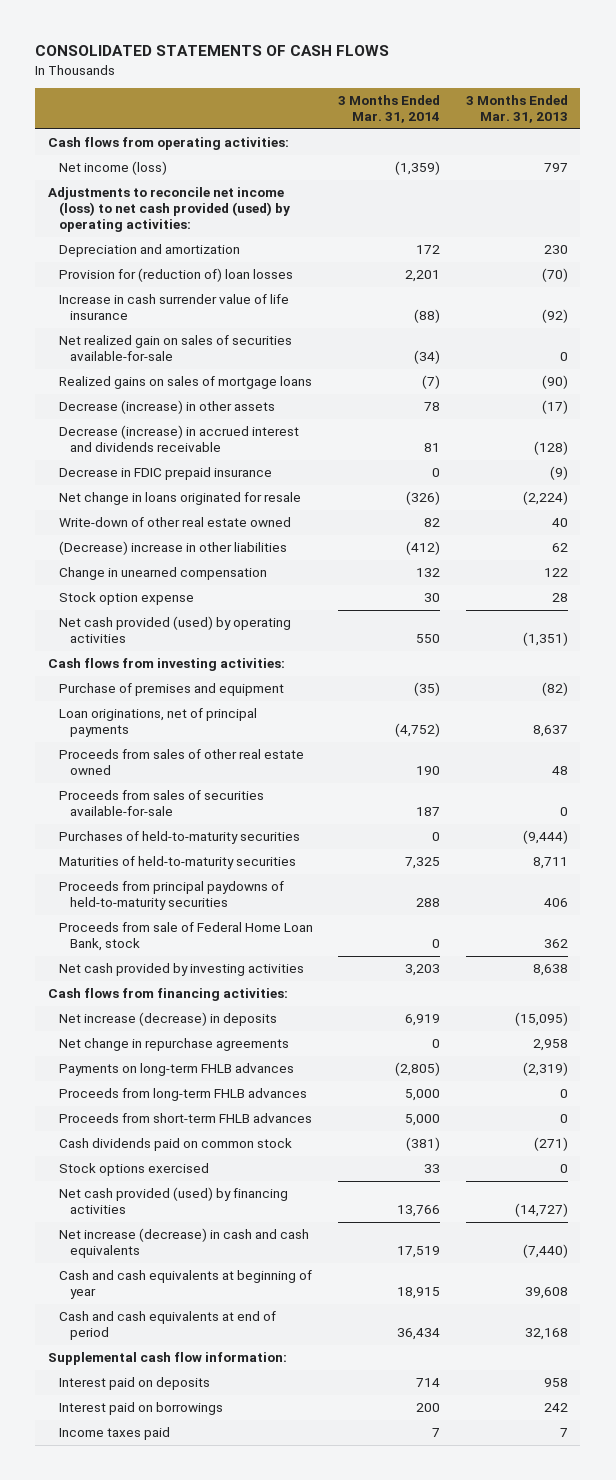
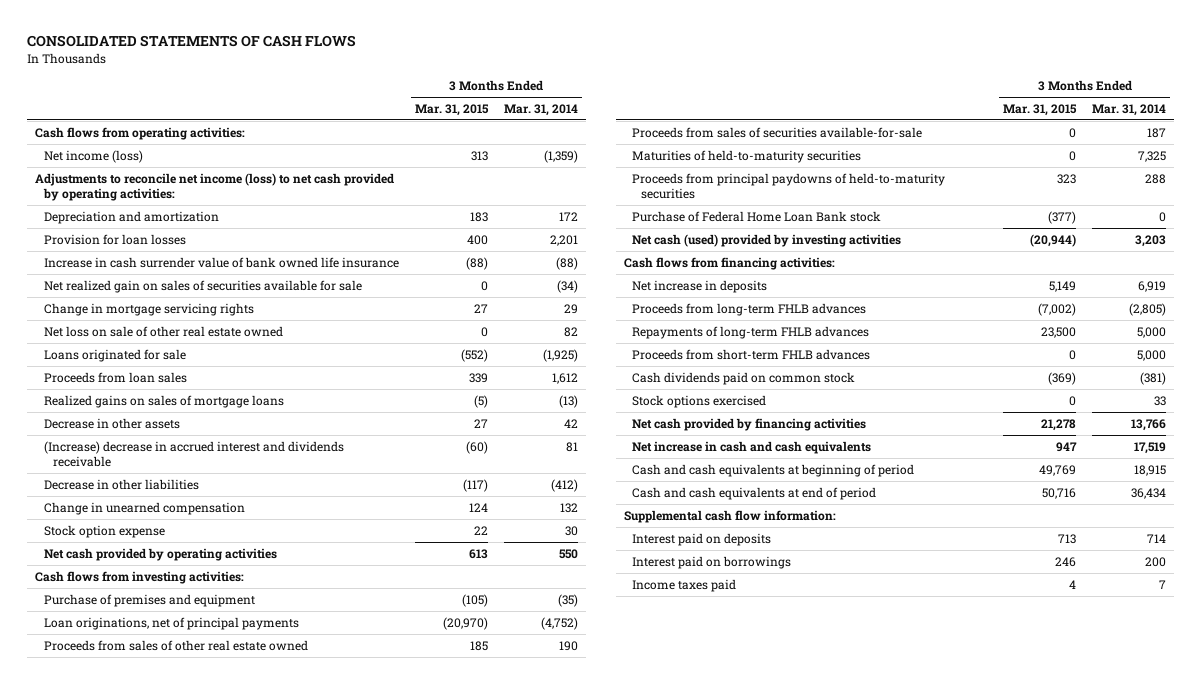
- | 3 Months Ended Mar. 31, 2014 | 3 Months Ended Mar. 31, 2013
+ | 3 Months Ended Mar. 31, 2015 | 3 Months Ended Mar. 31, 2014
- Adjustments to reconcile net income (loss) to net cash provided (used) by operating activities:
+ Adjustments to reconcile net income (loss) to net cash provided by operating activities:
- Provision for (reduction of) loan losses | 2,201 | (70)
- Increase in cash surrender value of life insurance | (88) | (92)
- Net realized gain on sales of securities available-for-sale | (34) | 0
- Realized gains on sales of mortgage loans | (7) | (90)
- Decrease (increase) in other assets | 78 | (17)
- Decrease (increase) in accrued interest and dividends receivable | 81 | (128)
- Decrease in FDIC prepaid insurance | 0 | (9)
- Net change in loans originated for resale | (326) | (2,224)
- Write-down of other real estate owned | 82 | 40
- (Decrease) increase in other liabilities | (412) | 62
+ Provision for loan losses | 400 | 2,201
+ Increase in cash surrender value of bank owned life insurance | (88) | (88)
+ Net realized gain on sales of securities available for sale | 0 | (34)
+ Change in mortgage servicing rights | 27 | 29
+ Net loss on sale of other real estate owned | 0 | 82
+ Loans originated for sale | (552) | (1,925)
+ Proceeds from loan sales | 339 | 1,612
+ Realized gains on sales of mortgage loans | (5) | (13)
+ Decrease in other assets | 27 | 42
+ (Increase) decrease in accrued interest and dividends receivable | (60) | 81
+ Decrease in other liabilities | (117) | (412)
- Net cash provided (used) by operating activities | 550 | (1,351)
+ Net cash provided by operating activities | 613 | 550
- Purchases of held-to-maturity securities | 0 | (9,444)
- Proceeds from sale of Federal Home Loan Bank, stock | 0 | 362
- Net cash provided by investing activities | 3,203 | 8,638
+ Purchase of Federal Home Loan Bank stock | (377) | 0
+ Net cash (used) provided by investing activities | (20,944) | 3,203
- Net increase (decrease) in deposits | 6,919 | (15,095)
- Net change in repurchase agreements | 0 | 2,958
- Payments on long-term FHLB advances | (2,805) | (2,319)
- Proceeds from long-term FHLB advances | 5,000 | 0
+ Net increase in deposits | 5,149 | 6,919
+ Proceeds from long-term FHLB advances | (7,002) | (2,805)
+ Repayments of long-term FHLB advances | 23,500 | 5,000
- Net cash provided (used) by financing activities | 13,766 | (14,727)
- Net increase (decrease) in cash and cash equivalents | 17,519 | (7,440)
- Cash and cash equivalents at beginning of year | 18,915 | 39,608
+ Net cash provided by financing activities | 21,278 | 13,766
+ Net increase in cash and cash equivalents | 947 | 17,519
+ Cash and cash equivalents at beginning of period | 49,769 | 18,915

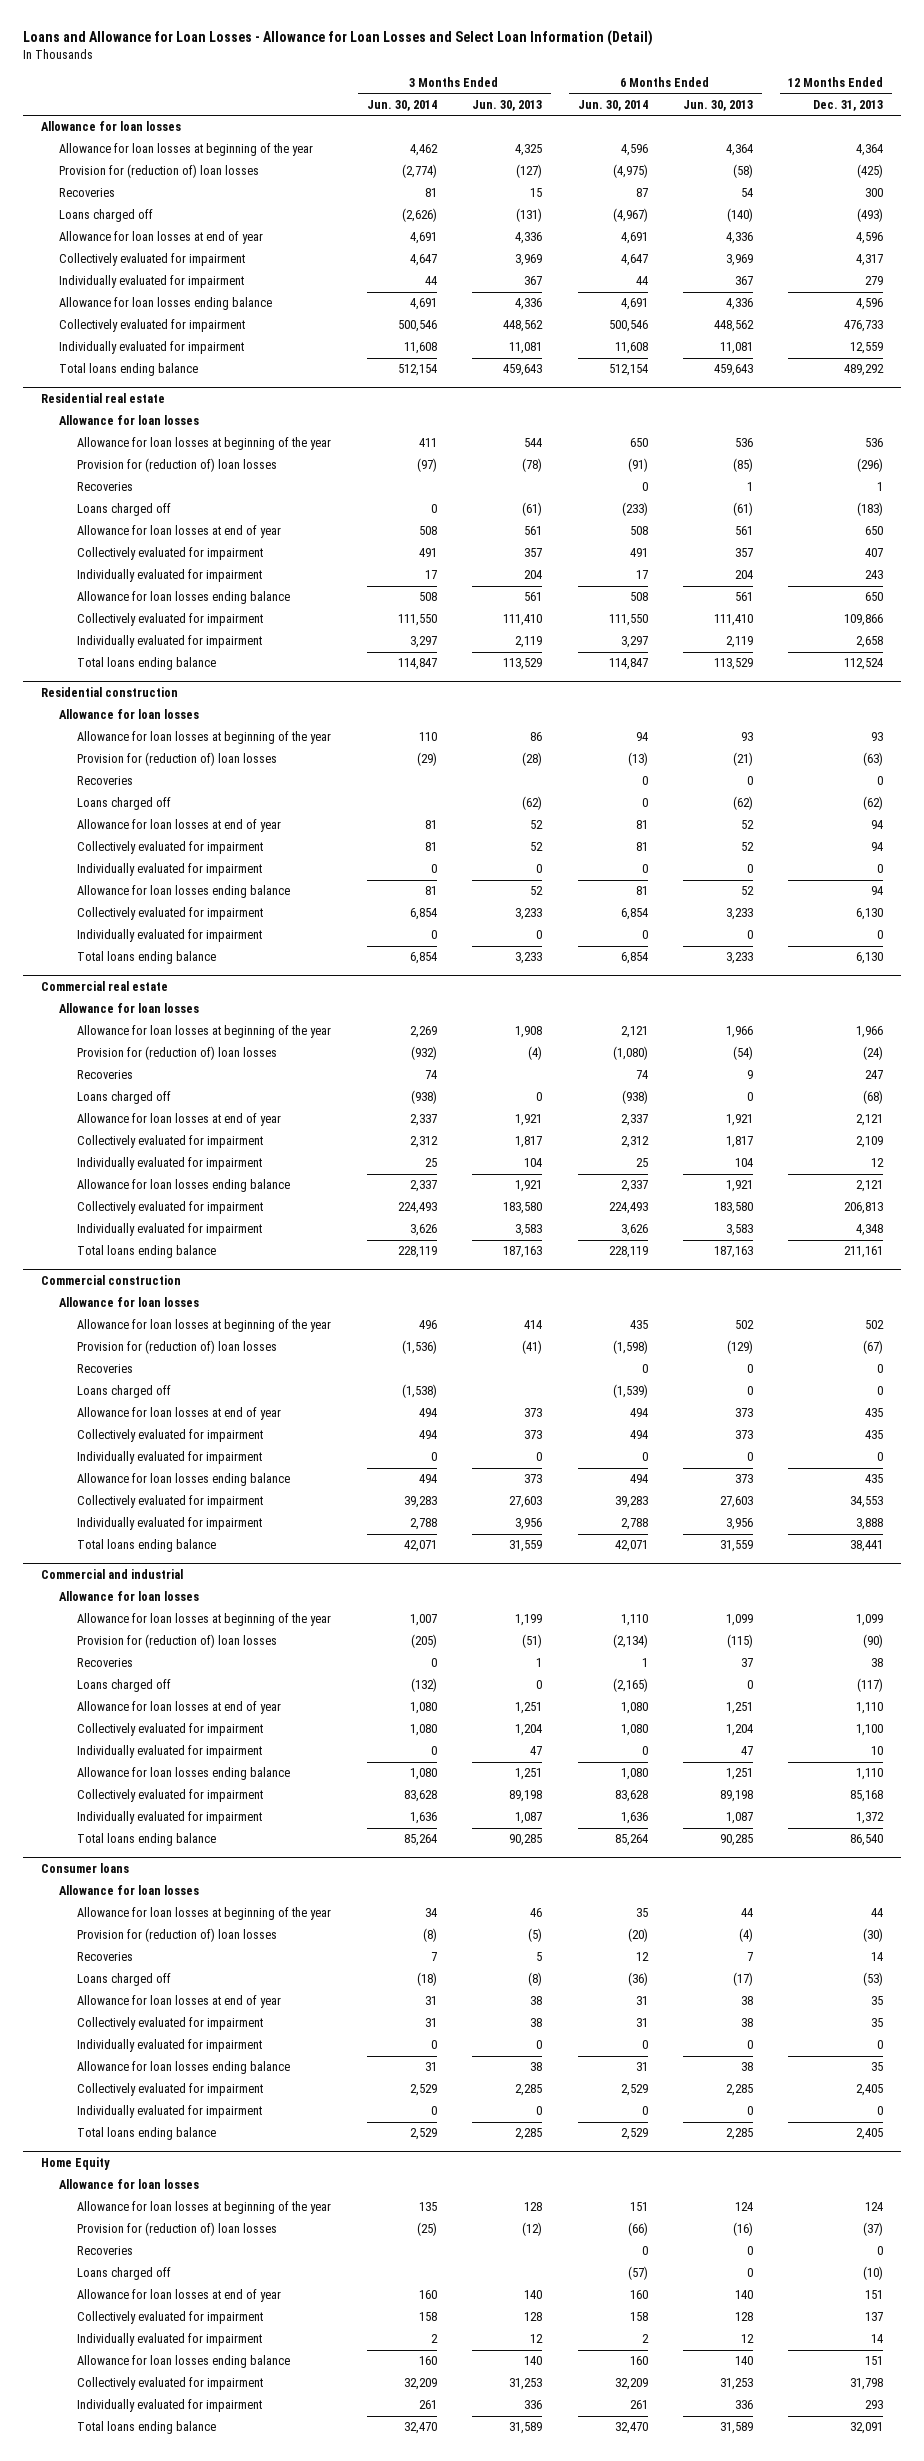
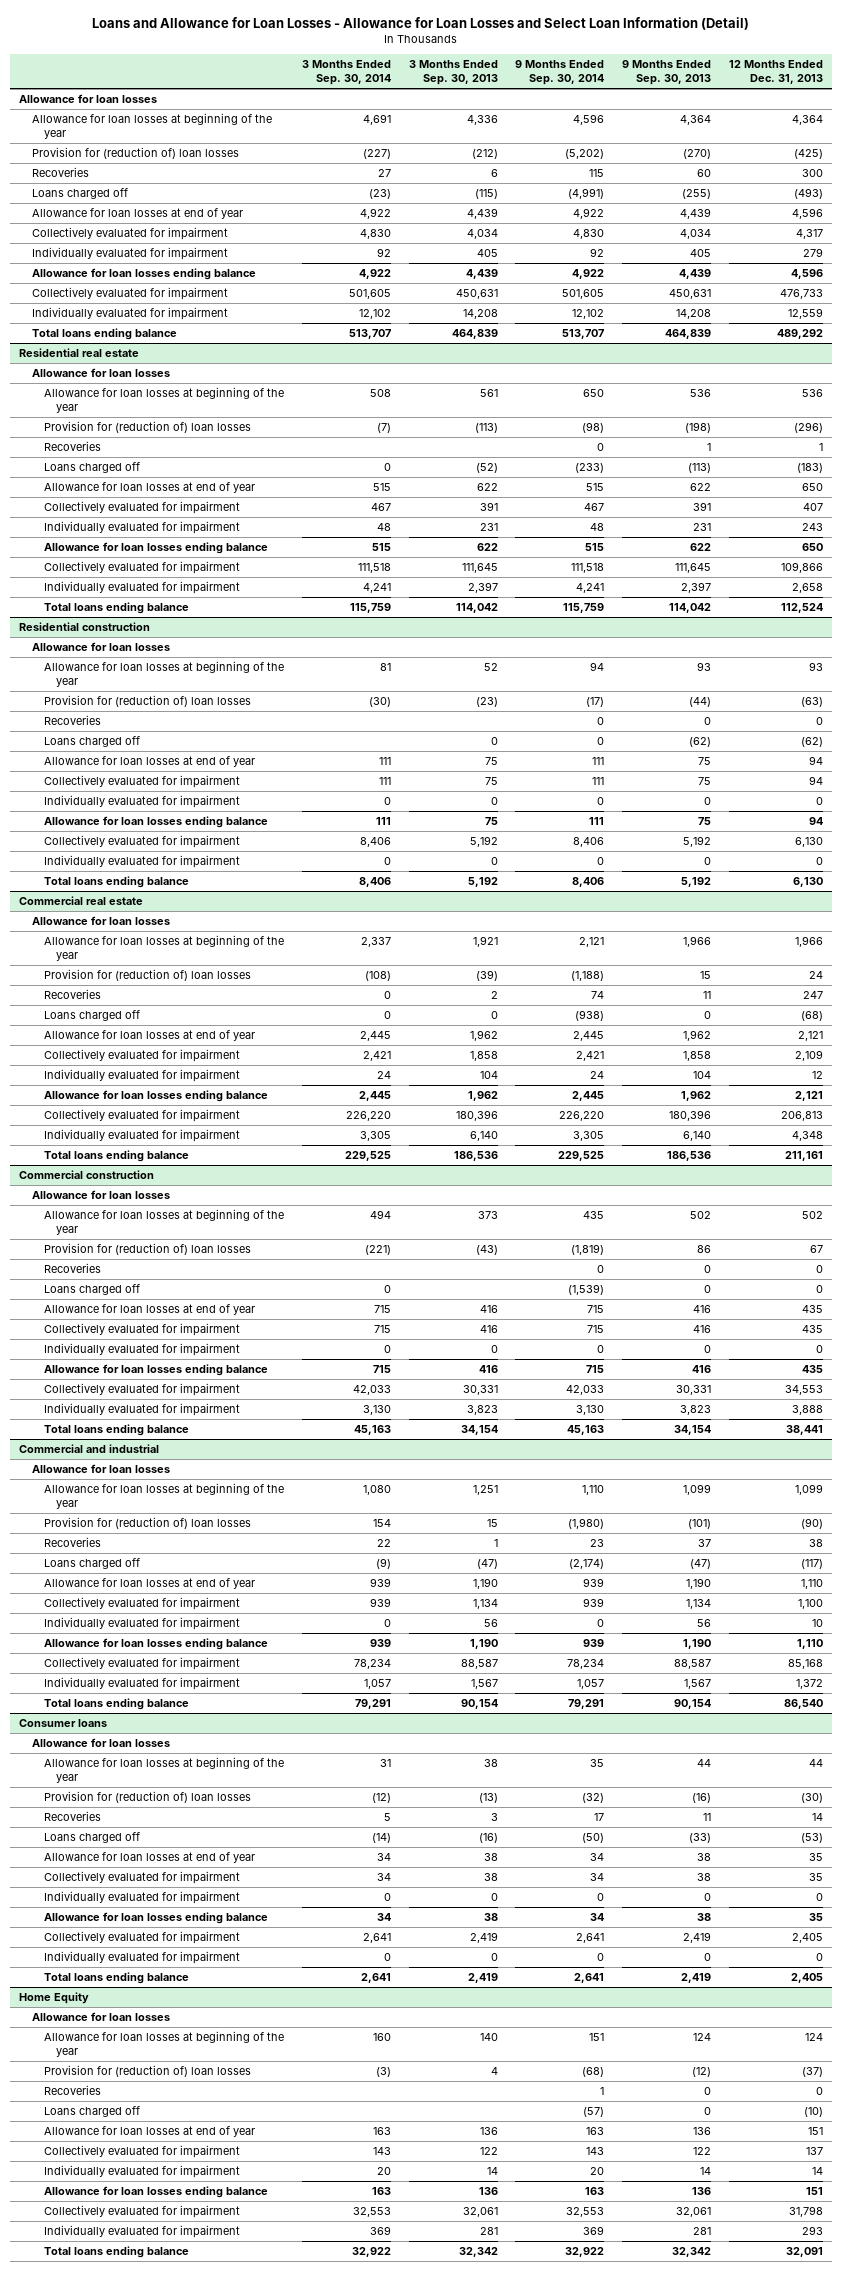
- | 3 Months Ended Jun. 30, 2014 | 3 Months Ended Jun. 30, 2013 | 6 Months Ended Jun. 30, 2014 | 6 Months Ended Jun. 30, 2013 | 12 Months Ended Dec. 31, 2013
+ | 3 Months Ended Sep. 30, 2014 | 3 Months Ended Sep. 30, 2013 | 9 Months Ended Sep. 30, 2014 | 9 Months Ended Sep. 30, 2013 | 12 Months Ended Dec. 31, 2013
@ Commercial real estate
- Provision for (reduction of) loan losses | (932) | (4) | (1,080) | (54) | (24)
+ Provision for (reduction of) loan losses | (108) | (39) | (1,188) | 15 | 24
@ Commercial construction
- Provision for (reduction of) loan losses | (1,536) | (41) | (1,598) | (129) | (67)
+ Provision for (reduction of) loan losses | (221) | (43) | (1,819) | 86 | 67

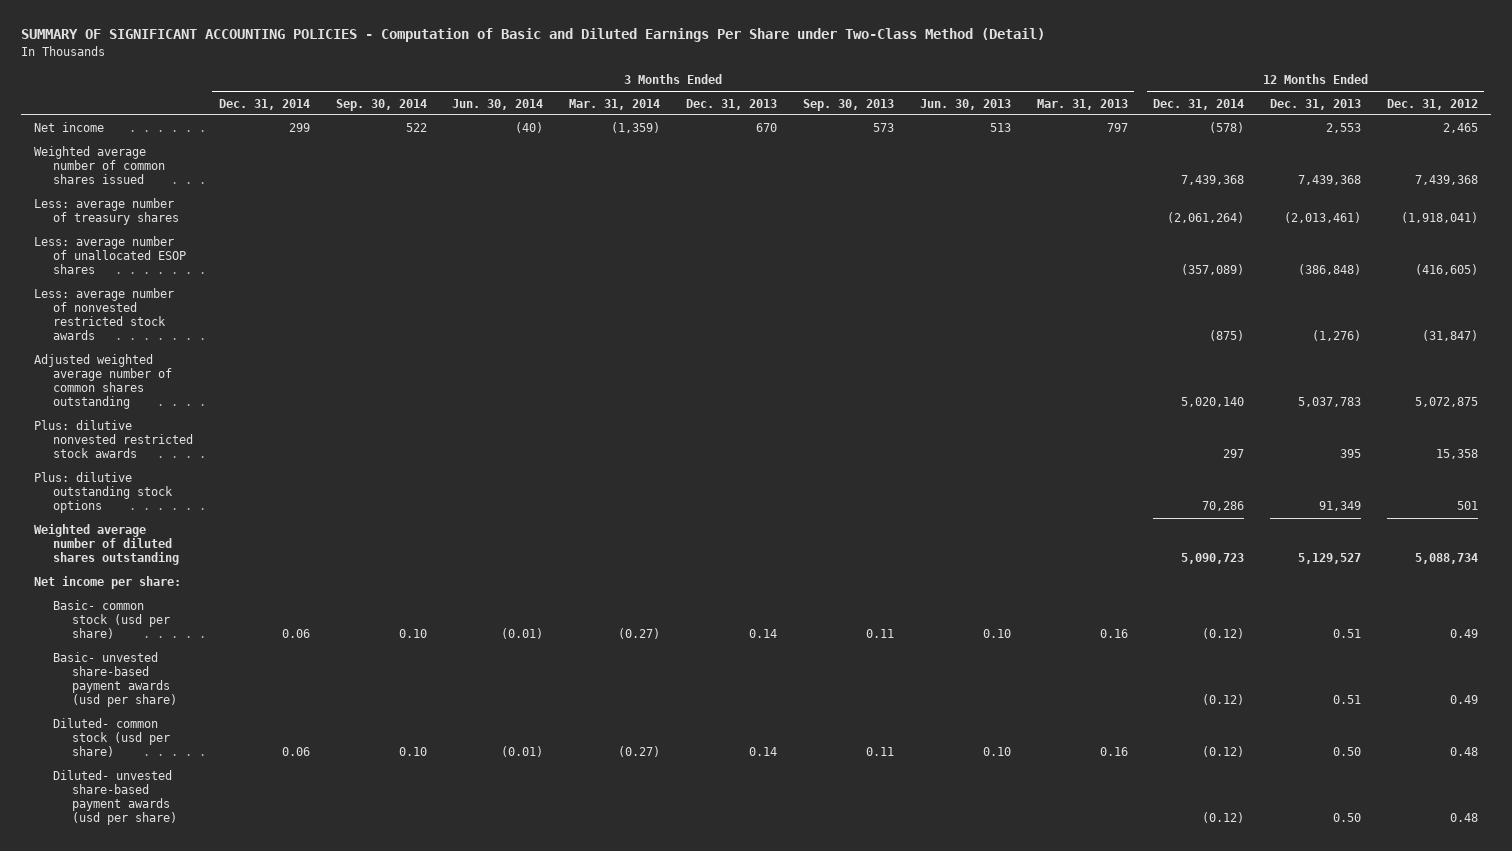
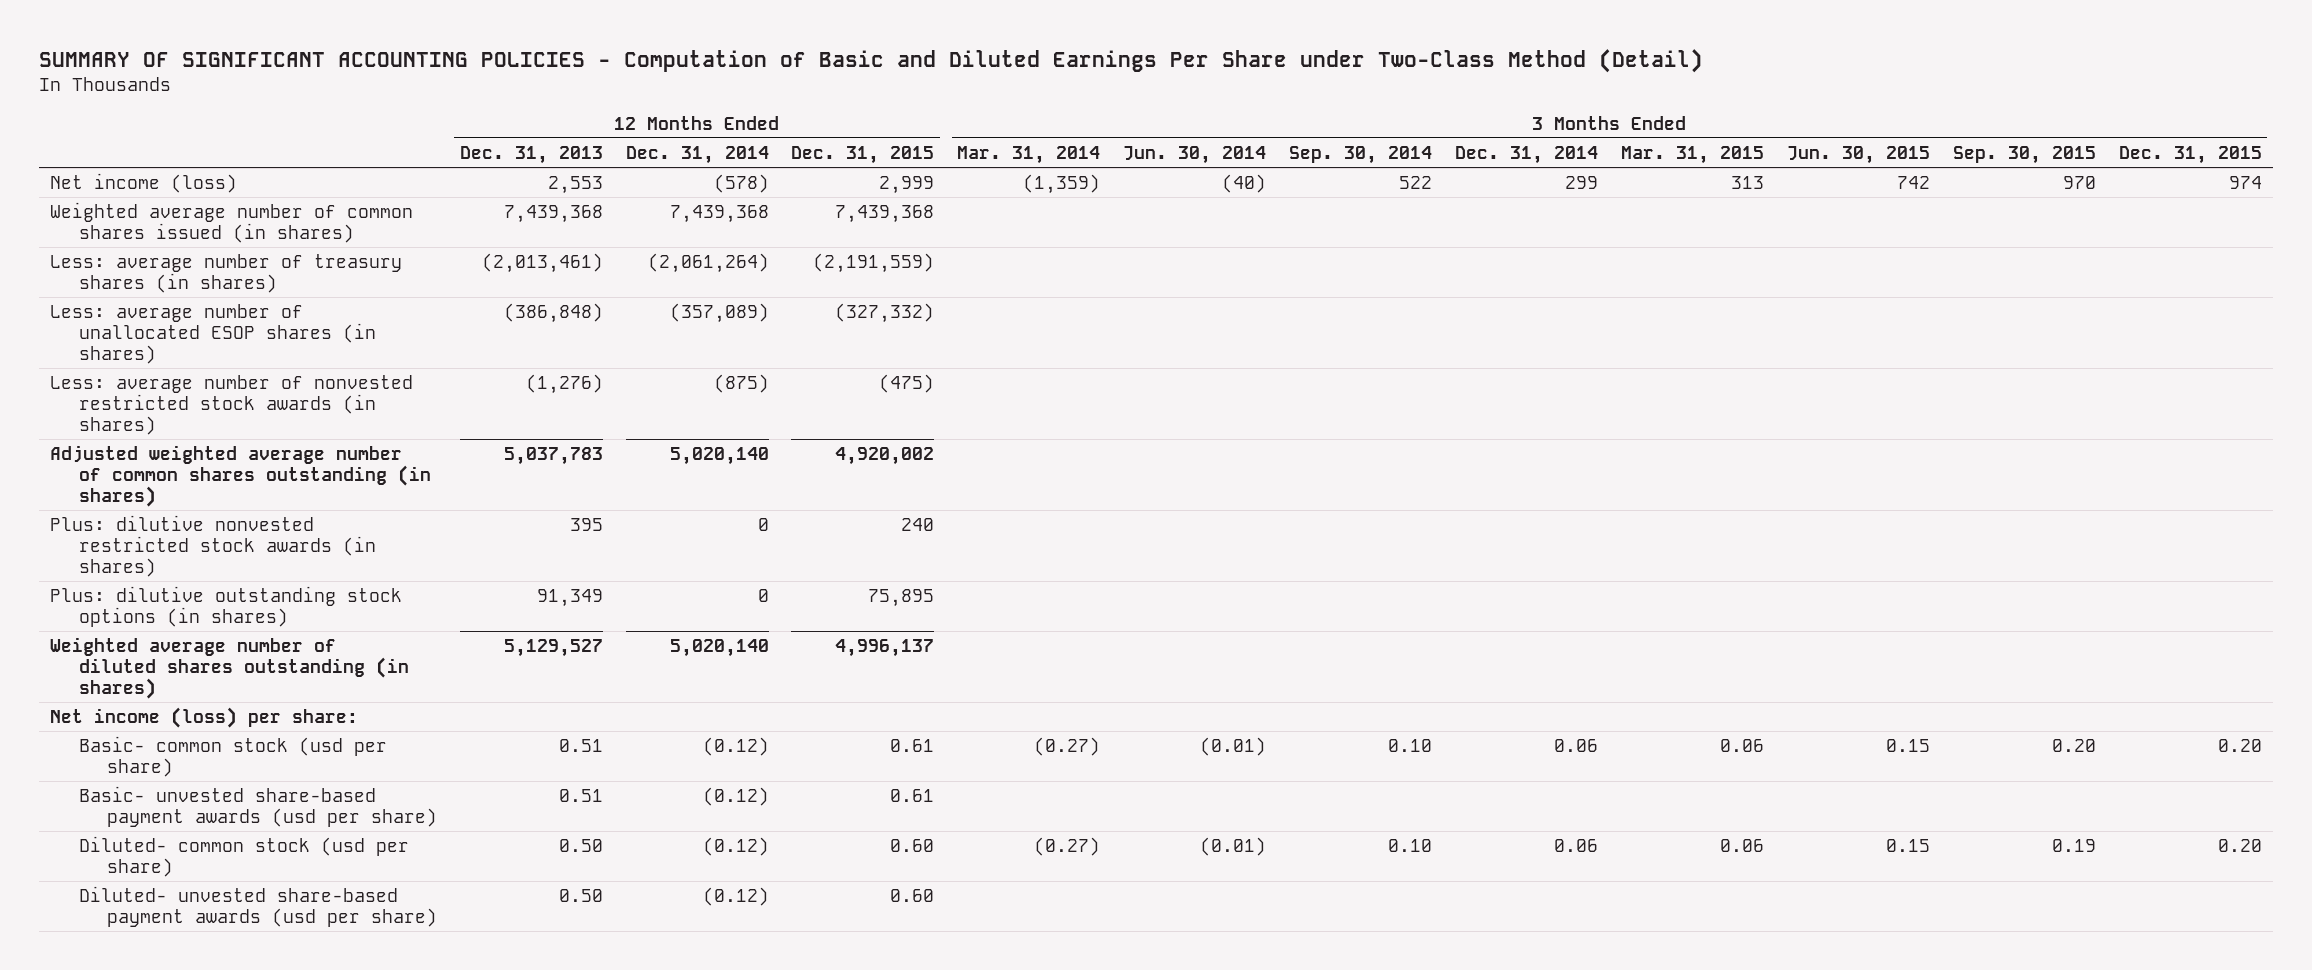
- | 3 Months Ended Dec. 31, 2014 | 3 Months Ended Sep. 30, 2014 | 3 Months Ended Jun. 30, 2014 | 3 Months Ended Mar. 31, 2014 | 3 Months Ended Dec. 31, 2013 | 3 Months Ended Sep. 30, 2013 | 3 Months Ended Jun. 30, 2013 | 3 Months Ended Mar. 31, 2013 | 12 Months Ended Dec. 31, 2014 | 12 Months Ended Dec. 31, 2013 | 12 Months Ended Dec. 31, 2012
+ | 12 Months Ended Dec. 31, 2013 | 12 Months Ended Dec. 31, 2014 | 12 Months Ended Dec. 31, 2015 | 3 Months Ended Mar. 31, 2014 | 3 Months Ended Jun. 30, 2014 | 3 Months Ended Sep. 30, 2014 | 3 Months Ended Dec. 31, 2014 | 3 Months Ended Mar. 31, 2015 | 3 Months Ended Jun. 30, 2015 | 3 Months Ended Sep. 30, 2015 | 3 Months Ended Dec. 31, 2015
- Net income | 299 | 522 | (40) | (1,359) | 670 | 573 | 513 | 797 | (578) | 2,553 | 2,465
- Weighted average number of common shares issued | | | | | | | | | 7,439,368 | 7,439,368 | 7,439,368
- Less: average number of treasury shares | | | | | | | | | (2,061,264) | (2,013,461) | (1,918,041)
- Less: average number of unallocated ESOP shares | | | | | | | | | (357,089) | (386,848) | (416,605)
- Less: average number of nonvested restricted stock awards | | | | | | | | | (875) | (1,276) | (31,847)
- Adjusted weighted average number of common shares outstanding | | | | | | | | | 5,020,140 | 5,037,783 | 5,072,875
- Plus: dilutive nonvested restricted stock awards | | | | | | | | | 297 | 395 | 15,358
- Plus: dilutive outstanding stock options | | | | | | | | | 70,286 | 91,349 | 501
- Weighted average number of diluted shares outstanding | | | | | | | | | 5,090,723 | 5,129,527 | 5,088,734
- Net income per share:
+ Net income (loss) | 2,553 | (578) | 2,999 | (1,359) | (40) | 522 | 299 | 313 | 742 | 970 | 974
+ Weighted average number of common shares issued (in shares) | 7,439,368 | 7,439,368 | 7,439,368 | | | | | | | |
+ Less: average number of treasury shares (in shares) | (2,013,461) | (2,061,264) | (2,191,559) | | | | | | | |
+ Less: average number of unallocated ESOP shares (in shares) | (386,848) | (357,089) | (327,332) | | | | | | | |
+ Less: average number of nonvested restricted stock awards (in shares) | (1,276) | (875) | (475) | | | | | | | |
+ Adjusted weighted average number of common shares outstanding (in shares) | 5,037,783 | 5,020,140 | 4,920,002 | | | | | | | |
+ Plus: dilutive nonvested restricted stock awards (in shares) | 395 | 0 | 240 | | | | | | | |
+ Plus: dilutive outstanding stock options (in shares) | 91,349 | 0 | 75,895 | | | | | | | |
+ Weighted average number of diluted shares outstanding (in shares) | 5,129,527 | 5,020,140 | 4,996,137 | | | | | | | |
+ Net income (loss) per share:

